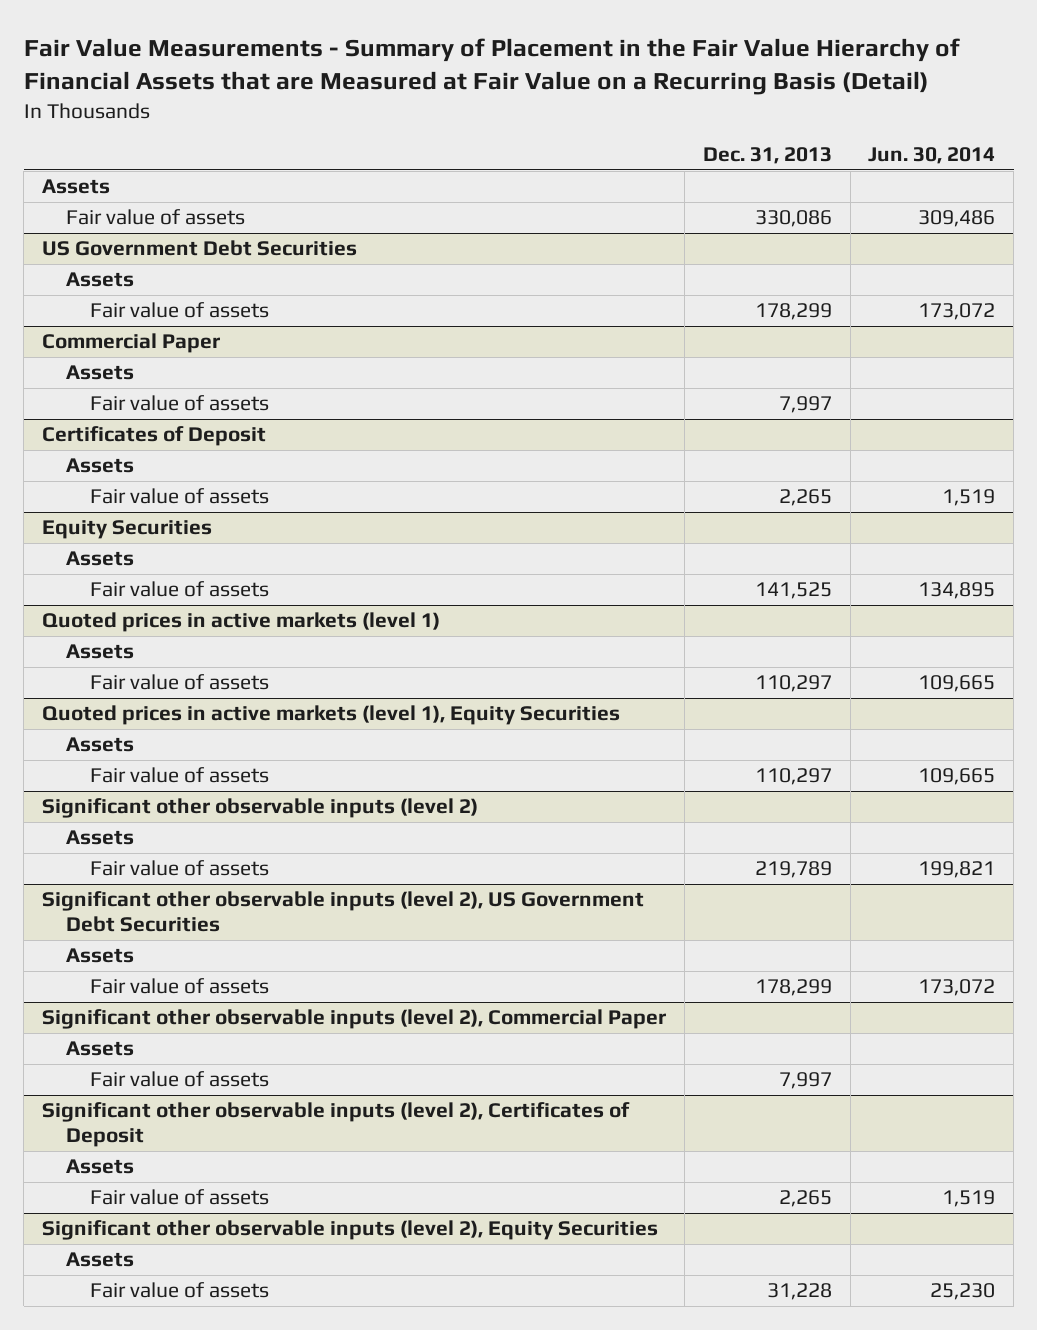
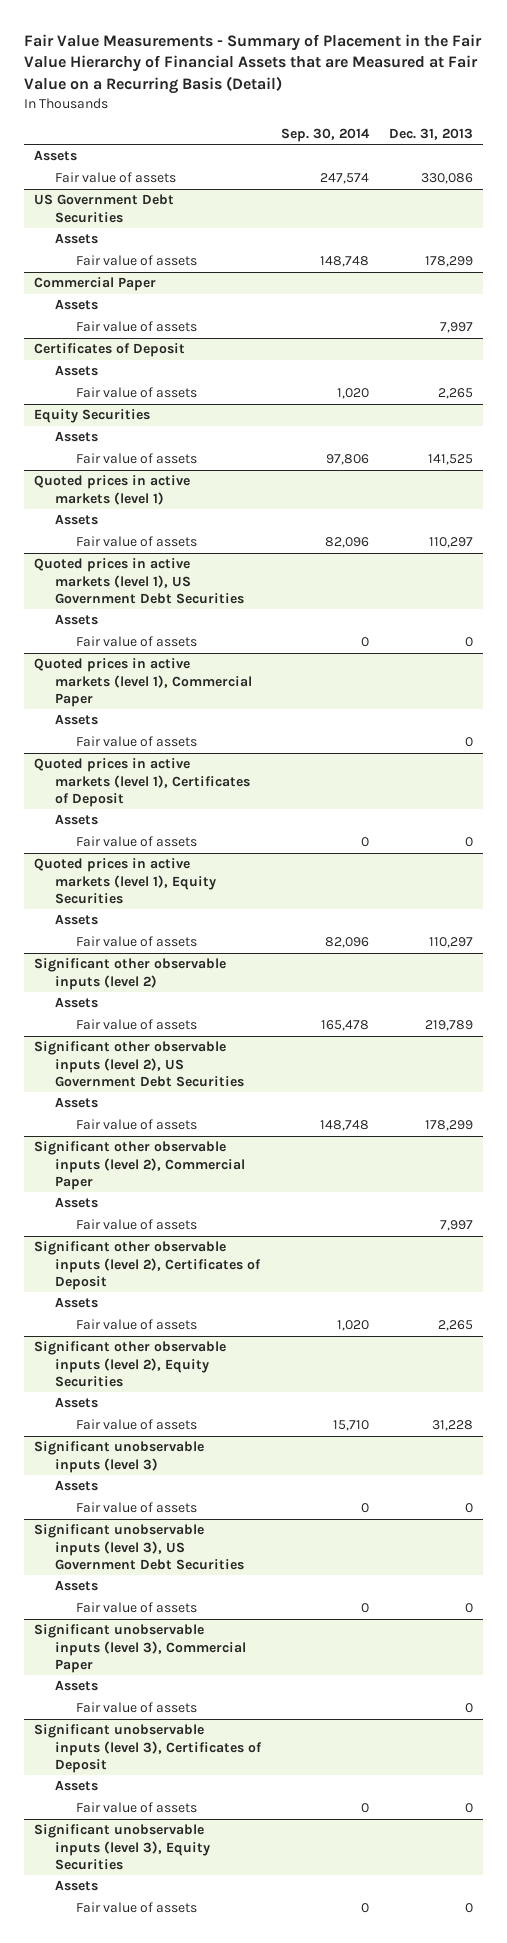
- | Dec. 31, 2013 | Jun. 30, 2014
+ | Sep. 30, 2014 | Dec. 31, 2013
+ Quoted prices in active markets (level 1), US Government Debt Securities
+ Assets
+ Fair value of assets | 0 | 0
+ Quoted prices in active markets (level 1), Commercial Paper
+ Assets
+ Fair value of assets | | 0
+ Quoted prices in active markets (level 1), Certificates of Deposit
+ Assets
+ Fair value of assets | 0 | 0
+ Significant unobservable inputs (level 3)
+ Assets
+ Fair value of assets | 0 | 0
+ Significant unobservable inputs (level 3), US Government Debt Securities
+ Assets
+ Fair value of assets | 0 | 0
+ Significant unobservable inputs (level 3), Commercial Paper
+ Assets
+ Fair value of assets | | 0
+ Significant unobservable inputs (level 3), Certificates of Deposit
+ Assets
+ Fair value of assets | 0 | 0
+ Significant unobservable inputs (level 3), Equity Securities
+ Assets
+ Fair value of assets | 0 | 0

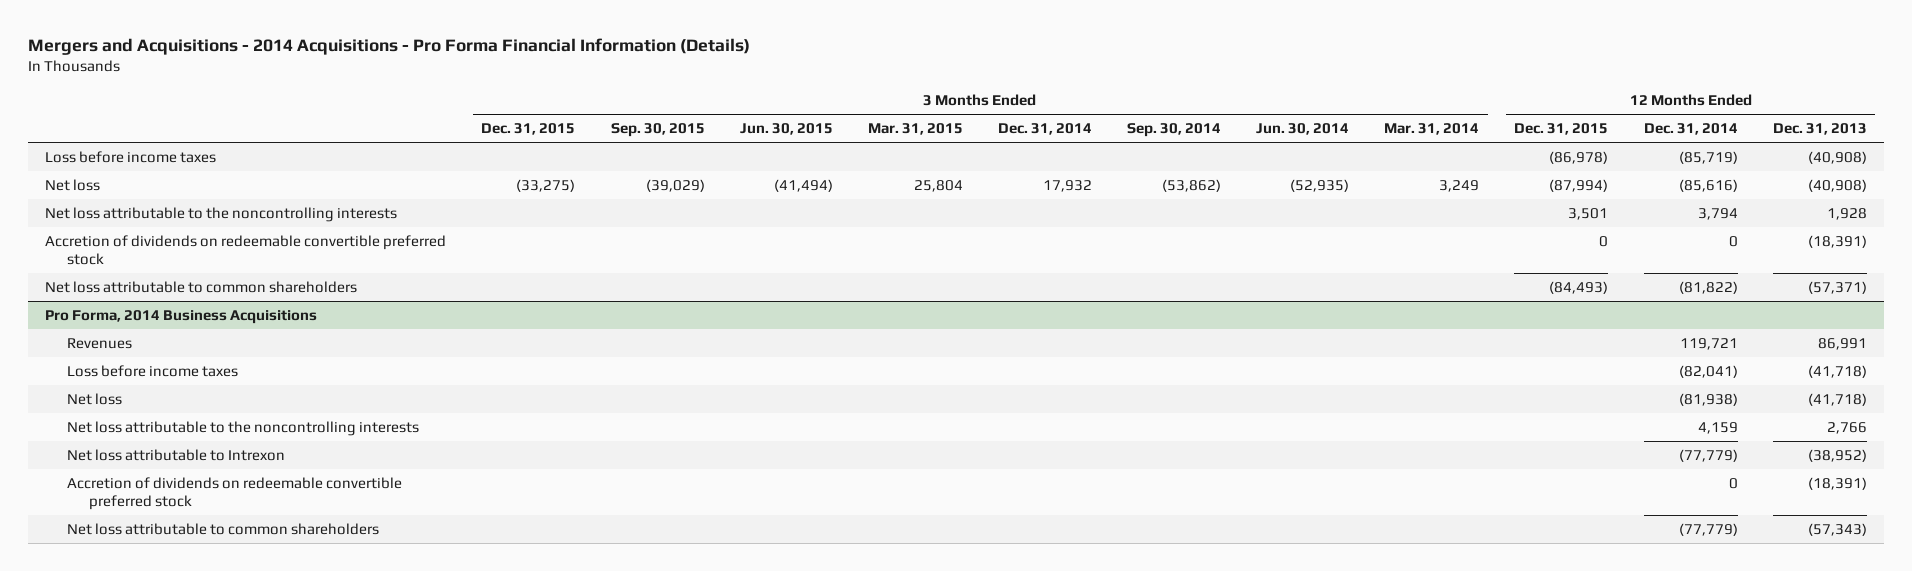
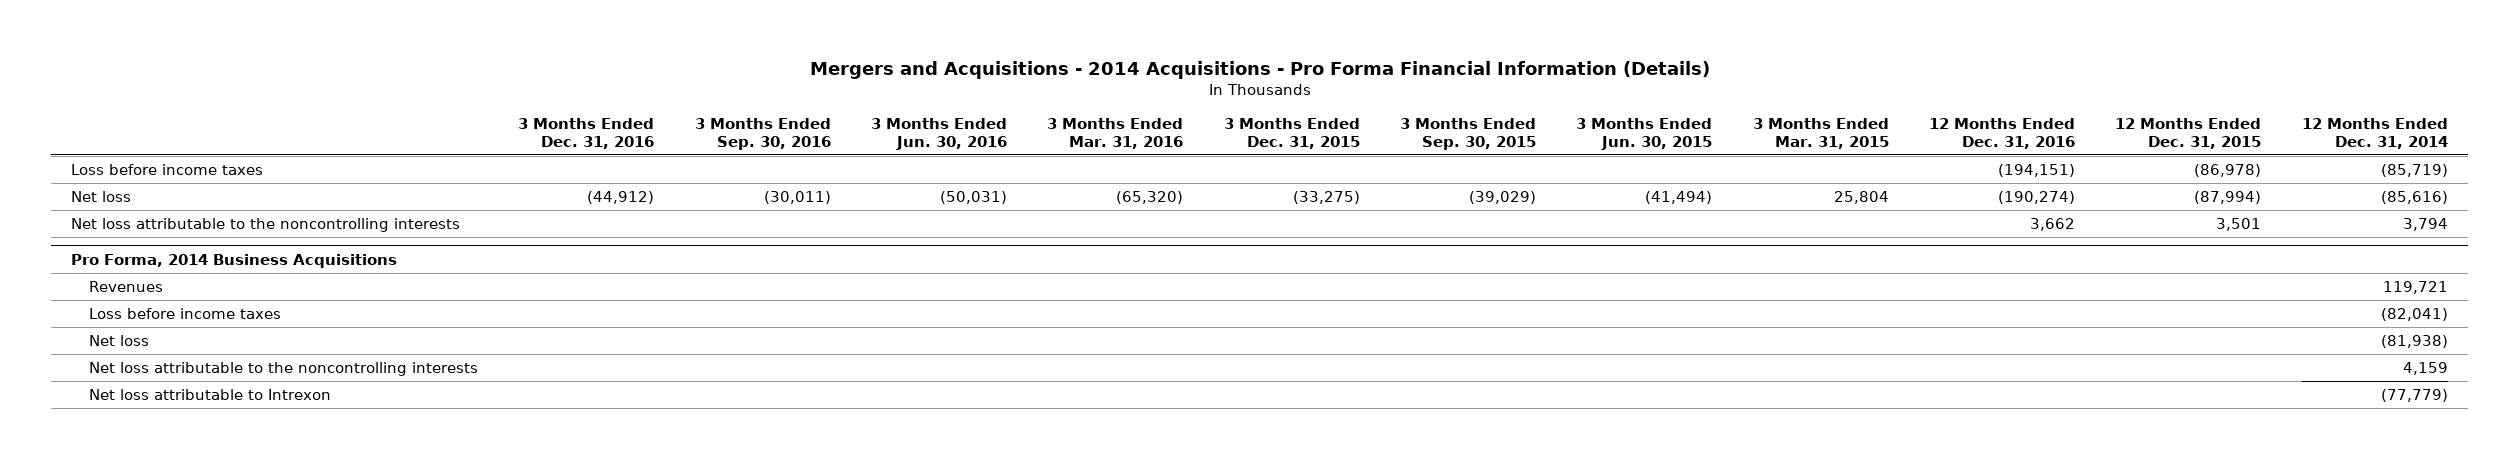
- | 3 Months Ended Dec. 31, 2015 | 3 Months Ended Sep. 30, 2015 | 3 Months Ended Jun. 30, 2015 | 3 Months Ended Mar. 31, 2015 | 3 Months Ended Dec. 31, 2014 | 3 Months Ended Sep. 30, 2014 | 3 Months Ended Jun. 30, 2014 | 3 Months Ended Mar. 31, 2014 | 12 Months Ended Dec. 31, 2015 | 12 Months Ended Dec. 31, 2014 | 12 Months Ended Dec. 31, 2013
+ | 3 Months Ended Dec. 31, 2016 | 3 Months Ended Sep. 30, 2016 | 3 Months Ended Jun. 30, 2016 | 3 Months Ended Mar. 31, 2016 | 3 Months Ended Dec. 31, 2015 | 3 Months Ended Sep. 30, 2015 | 3 Months Ended Jun. 30, 2015 | 3 Months Ended Mar. 31, 2015 | 12 Months Ended Dec. 31, 2016 | 12 Months Ended Dec. 31, 2015 | 12 Months Ended Dec. 31, 2014
- Accretion of dividends on redeemable convertible preferred stock | | | | | | | | | 0 | 0 | (18,391)
- Net loss attributable to common shareholders | | | | | | | | | (84,493) | (81,822) | (57,371)
@ Pro Forma, 2014 Business Acquisitions
- Accretion of dividends on redeemable convertible preferred stock | | | | | | | | | | 0 | (18,391)
- Net loss attributable to common shareholders | | | | | | | | | | (77,779) | (57,343)

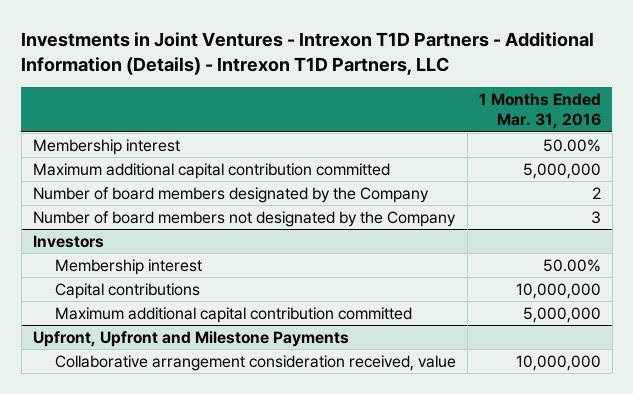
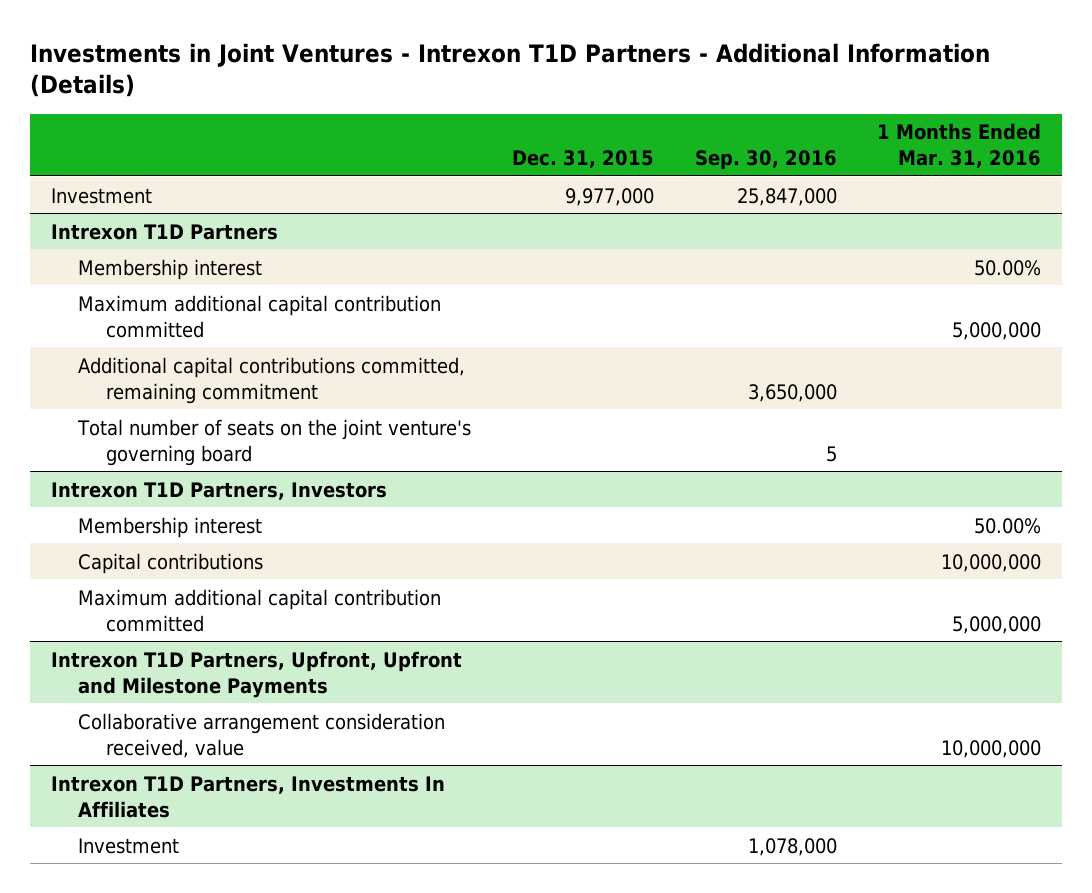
- Investments in Joint Ventures - Intrexon T1D Partners - Additional Information (Details) - Intrexon T1D Partners, LLC
+ Investments in Joint Ventures - Intrexon T1D Partners - Additional Information (Details)
- | 1 Months Ended Mar. 31, 2016
+ | Dec. 31, 2015 | Sep. 30, 2016 | 1 Months Ended Mar. 31, 2016
+ Investment | 9,977,000 | 25,847,000 |
+ Intrexon T1D Partners
- Number of board members designated by the Company | 2
- Number of board members not designated by the Company | 3
- Investors
+ Additional capital contributions committed, remaining commitment | | 3,650,000 |
+ Total number of seats on the joint venture's governing board | | 5 |
+ Intrexon T1D Partners, Investors
- Upfront, Upfront and Milestone Payments
+ Intrexon T1D Partners, Upfront, Upfront and Milestone Payments
+ Intrexon T1D Partners, Investments In Affiliates
+ Investment | | 1,078,000 |

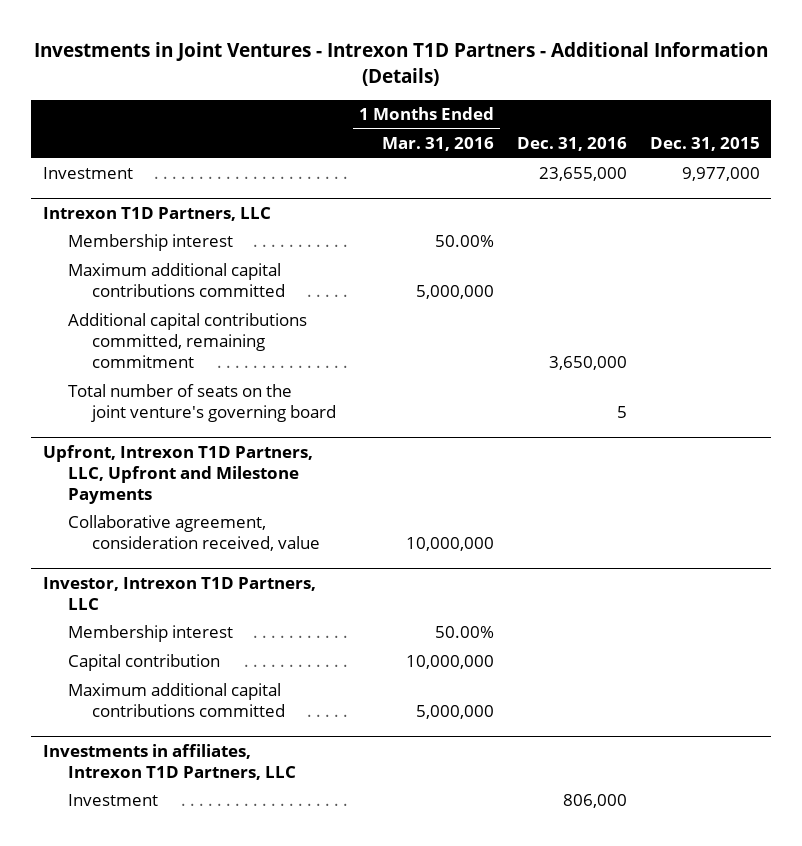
- | Dec. 31, 2015 | Sep. 30, 2016 | 1 Months Ended Mar. 31, 2016
+ | 1 Months Ended Mar. 31, 2016 | Dec. 31, 2016 | Dec. 31, 2015
- Intrexon T1D Partners
+ Intrexon T1D Partners, LLC
- Maximum additional capital contribution committed | | | 5,000,000
+ Maximum additional capital contributions committed | 5,000,000 | |
- Intrexon T1D Partners, Investors
+ Upfront, Intrexon T1D Partners, LLC, Upfront and Milestone Payments
+ Collaborative agreement, consideration received, value | 10,000,000 | |
+ Investor, Intrexon T1D Partners, LLC
- Capital contributions | | | 10,000,000
- Maximum additional capital contribution committed | | | 5,000,000
- Intrexon T1D Partners, Upfront, Upfront and Milestone Payments
- Collaborative arrangement consideration received, value | | | 10,000,000
- Intrexon T1D Partners, Investments In Affiliates
+ Capital contribution | 10,000,000 | |
+ Maximum additional capital contributions committed | 5,000,000 | |
+ Investments in affiliates, Intrexon T1D Partners, LLC

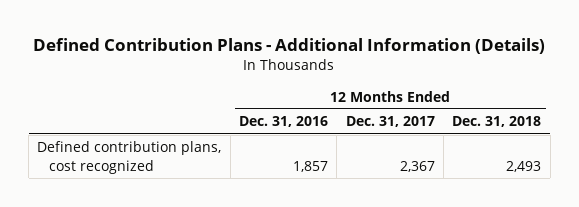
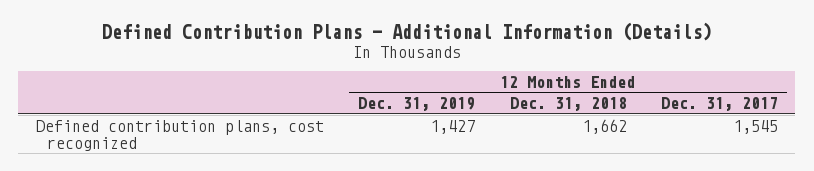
- | 12 Months Ended Dec. 31, 2016 | 12 Months Ended Dec. 31, 2017 | 12 Months Ended Dec. 31, 2018
+ | 12 Months Ended Dec. 31, 2019 | 12 Months Ended Dec. 31, 2018 | 12 Months Ended Dec. 31, 2017
- Defined contribution plans, cost recognized | 1,857 | 2,367 | 2,493
+ Defined contribution plans, cost recognized | 1,427 | 1,662 | 1,545

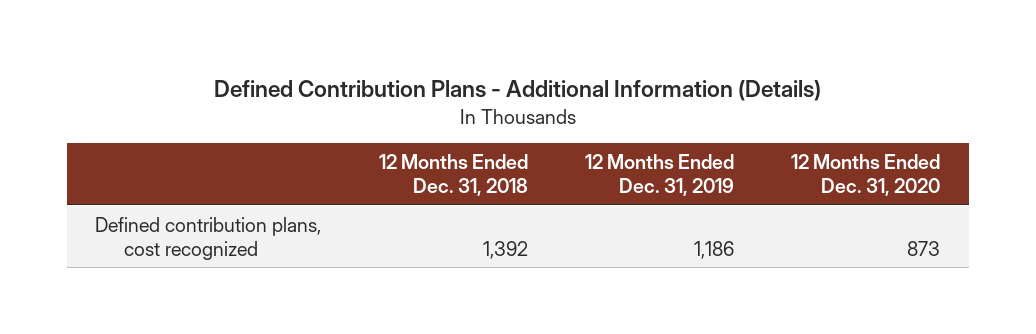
- | 12 Months Ended Dec. 31, 2019 | 12 Months Ended Dec. 31, 2018 | 12 Months Ended Dec. 31, 2017
+ | 12 Months Ended Dec. 31, 2018 | 12 Months Ended Dec. 31, 2019 | 12 Months Ended Dec. 31, 2020
- Defined contribution plans, cost recognized | 1,427 | 1,662 | 1,545
+ Defined contribution plans, cost recognized | 1,392 | 1,186 | 873

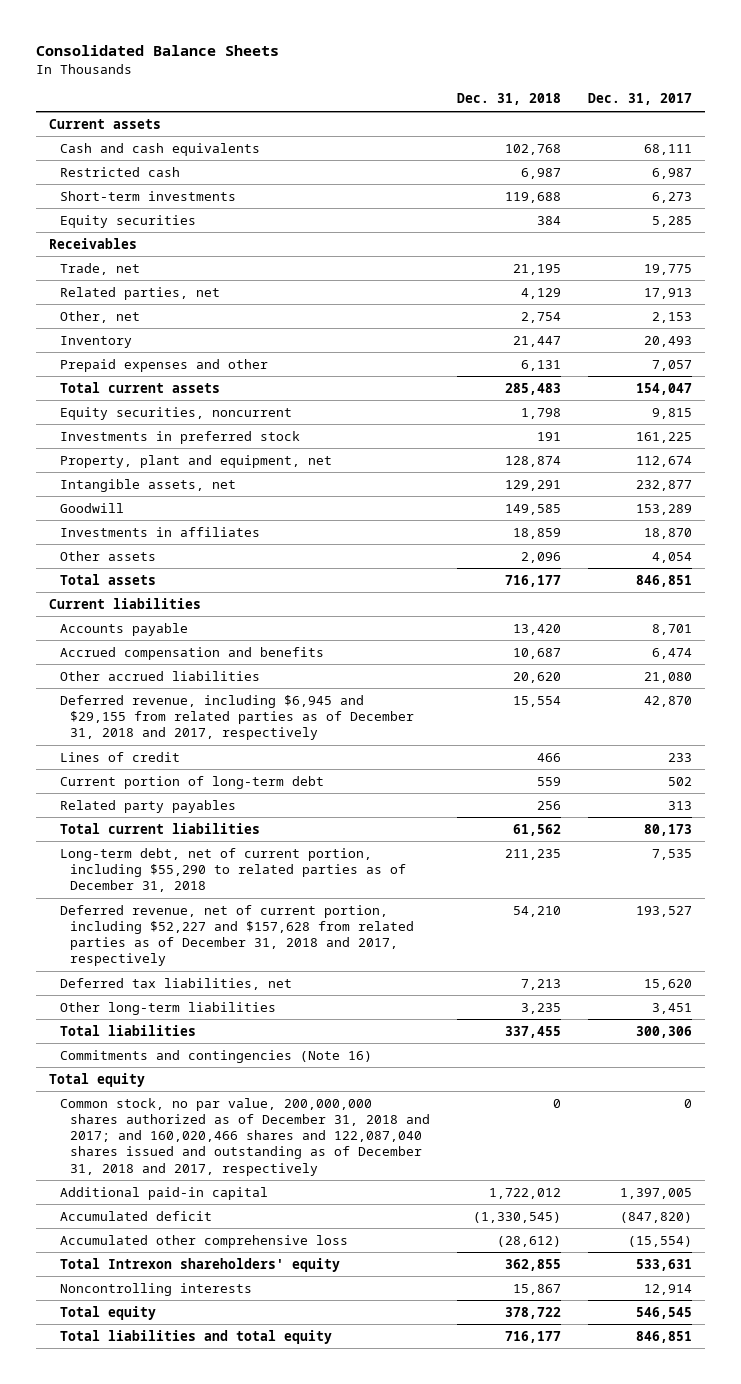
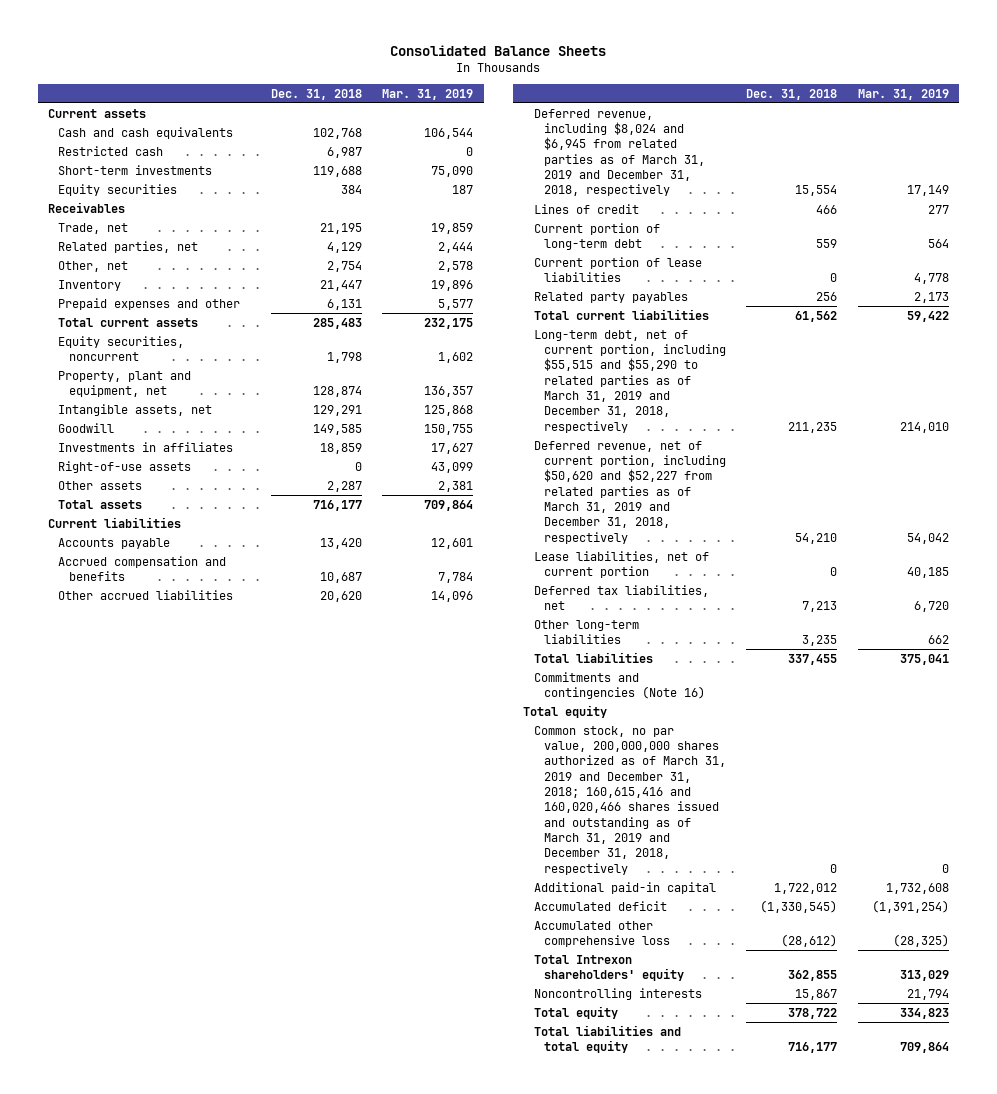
- | Dec. 31, 2018 | Dec. 31, 2017
+ | Dec. 31, 2018 | Mar. 31, 2019
- Investments in preferred stock | 191 | 161,225
- Other assets | 2,096 | 4,054
+ Right-of-use assets | 0 | 43,099
+ Other assets | 2,287 | 2,381
- Deferred revenue, including $6,945 and $29,155 from related parties as of December 31, 2018 and 2017, respectively | 15,554 | 42,870
+ Deferred revenue, including $8,024 and $6,945 from related parties as of March 31, 2019 and December 31, 2018, respectively | 15,554 | 17,149
+ Current portion of lease liabilities | 0 | 4,778
- Long-term debt, net of current portion, including $55,290 to related parties as of December 31, 2018 | 211,235 | 7,535
- Deferred revenue, net of current portion, including $52,227 and $157,628 from related parties as of December 31, 2018 and 2017, respectively | 54,210 | 193,527
+ Long-term debt, net of current portion, including $55,515 and $55,290 to related parties as of March 31, 2019 and December 31, 2018, respectively | 211,235 | 214,010
+ Deferred revenue, net of current portion, including $50,620 and $52,227 from related parties as of March 31, 2019 and December 31, 2018, respectively | 54,210 | 54,042
+ Lease liabilities, net of current portion | 0 | 40,185
- Common stock, no par value, 200,000,000 shares authorized as of December 31, 2018 and 2017; and 160,020,466 shares and 122,087,040 shares issued and outstanding as of December 31, 2018 and 2017, respectively | 0 | 0
+ Common stock, no par value, 200,000,000 shares authorized as of March 31, 2019 and December 31, 2018; 160,615,416 and 160,020,466 shares issued and outstanding as of March 31, 2019 and December 31, 2018, respectively | 0 | 0

